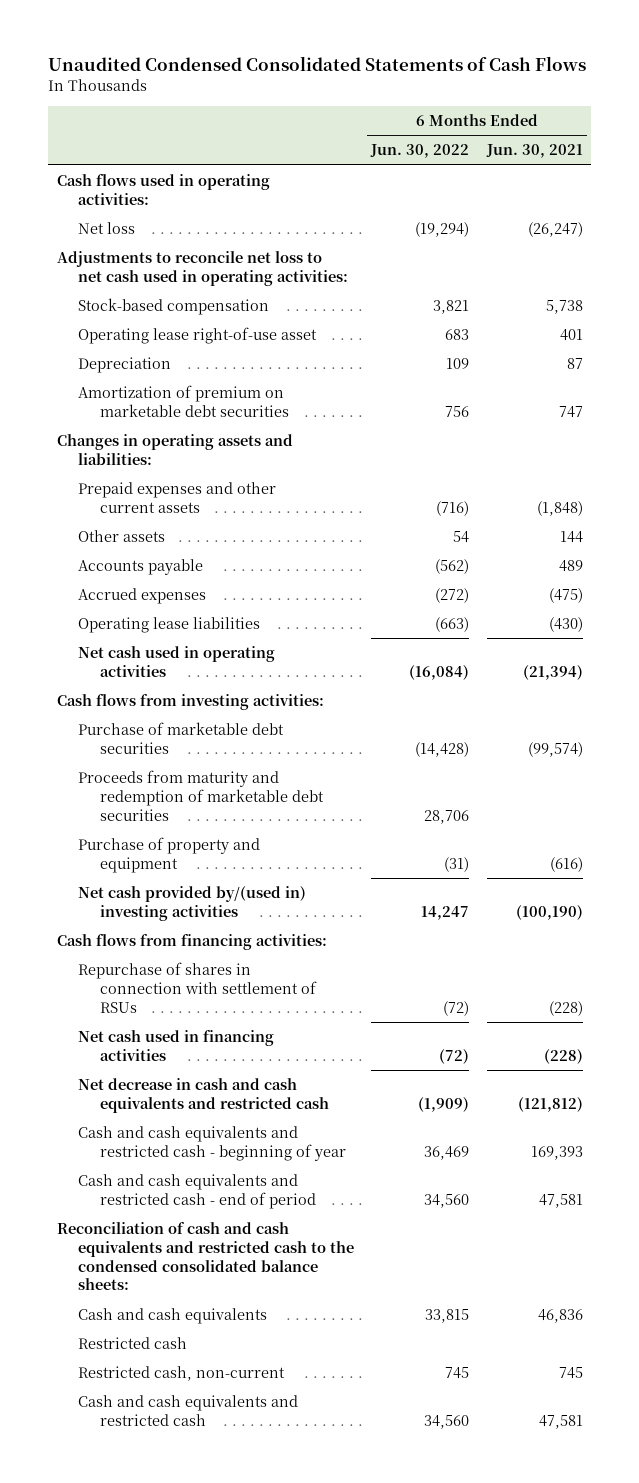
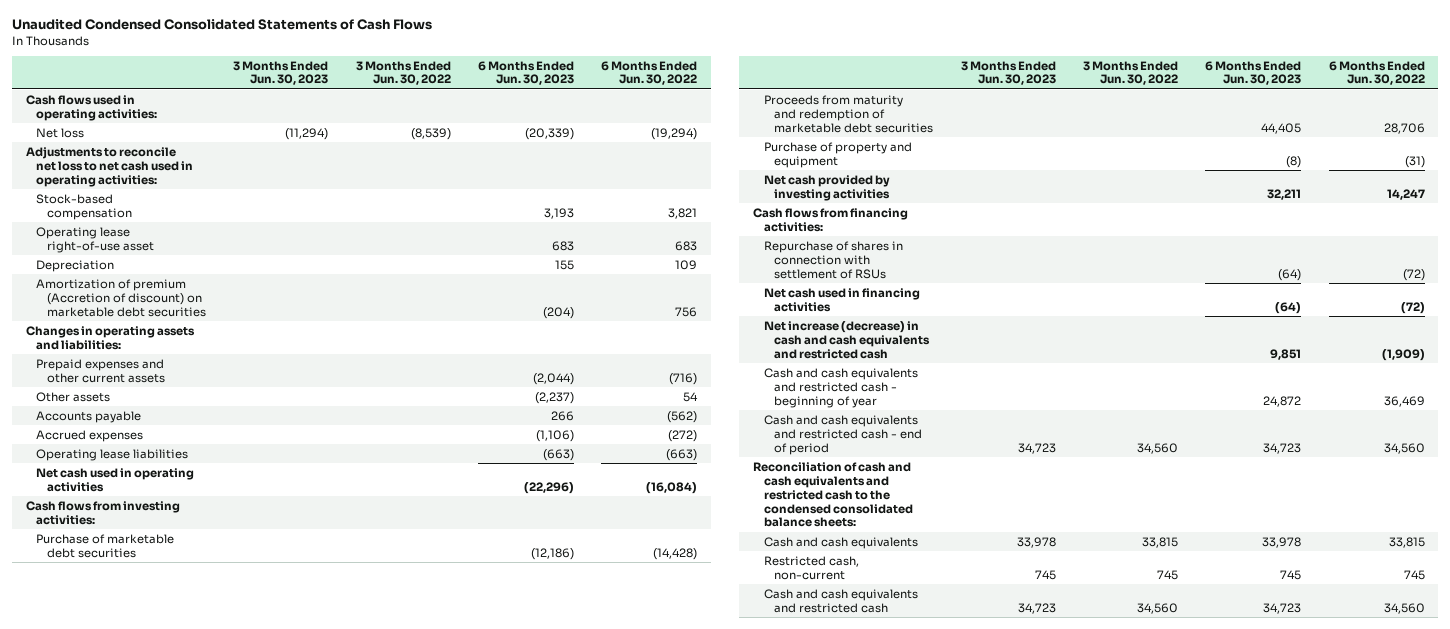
- | 6 Months Ended Jun. 30, 2022 | 6 Months Ended Jun. 30, 2021
+ | 3 Months Ended Jun. 30, 2023 | 3 Months Ended Jun. 30, 2022 | 6 Months Ended Jun. 30, 2023 | 6 Months Ended Jun. 30, 2022
- Amortization of premium on marketable debt securities | 756 | 747
+ Amortization of premium (Accretion of discount) on marketable debt securities | | | (204) | 756
- Net cash provided by/(used in) investing activities | 14,247 | (100,190)
+ Net cash provided by investing activities | | | 32,211 | 14,247
- Net decrease in cash and cash equivalents and restricted cash | (1,909) | (121,812)
+ Net increase (decrease) in cash and cash equivalents and restricted cash | | | 9,851 | (1,909)
- Restricted cash

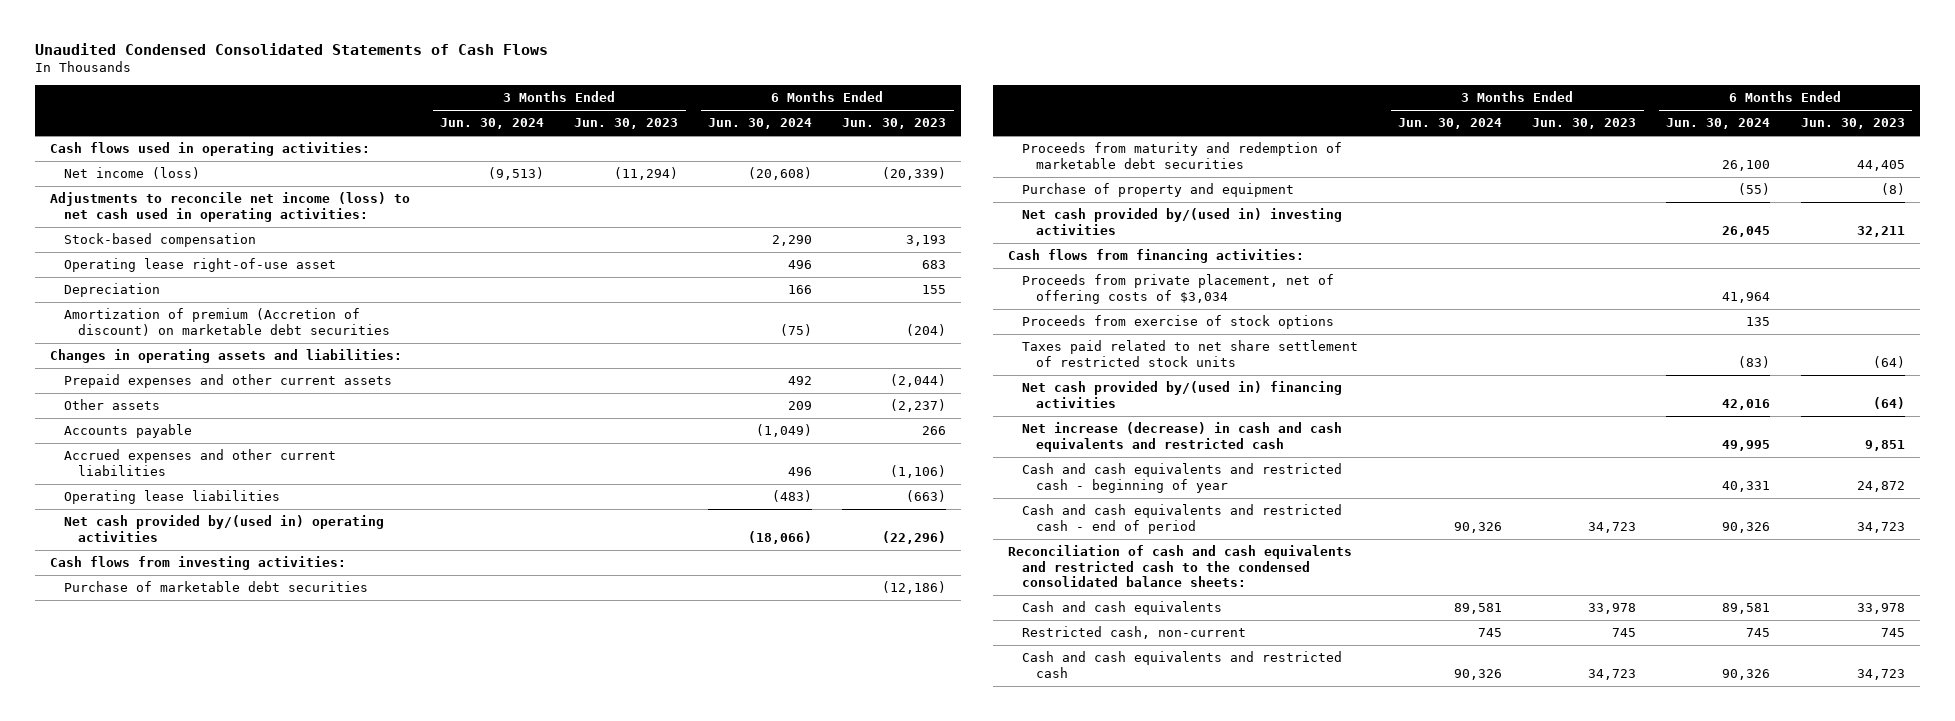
- | 3 Months Ended Jun. 30, 2023 | 3 Months Ended Jun. 30, 2022 | 6 Months Ended Jun. 30, 2023 | 6 Months Ended Jun. 30, 2022
+ | 3 Months Ended Jun. 30, 2024 | 3 Months Ended Jun. 30, 2023 | 6 Months Ended Jun. 30, 2024 | 6 Months Ended Jun. 30, 2023
- Net loss | (11,294) | (8,539) | (20,339) | (19,294)
- Adjustments to reconcile net loss to net cash used in operating activities:
+ Net income (loss) | (9,513) | (11,294) | (20,608) | (20,339)
+ Adjustments to reconcile net income (loss) to net cash used in operating activities:
- Accrued expenses | | | (1,106) | (272)
+ Accrued expenses and other current liabilities | | | 496 | (1,106)
- Net cash used in operating activities | | | (22,296) | (16,084)
+ Net cash provided by/(used in) operating activities | | | (18,066) | (22,296)
- Net cash provided by investing activities | | | 32,211 | 14,247
+ Net cash provided by/(used in) investing activities | | | 26,045 | 32,211
- Repurchase of shares in connection with settlement of RSUs | | | (64) | (72)
- Net cash used in financing activities | | | (64) | (72)
+ Proceeds from private placement, net of offering costs of $3,034 | | | 41,964 |
+ Proceeds from exercise of stock options | | | 135 |
+ Taxes paid related to net share settlement of restricted stock units | | | (83) | (64)
+ Net cash provided by/(used in) financing activities | | | 42,016 | (64)

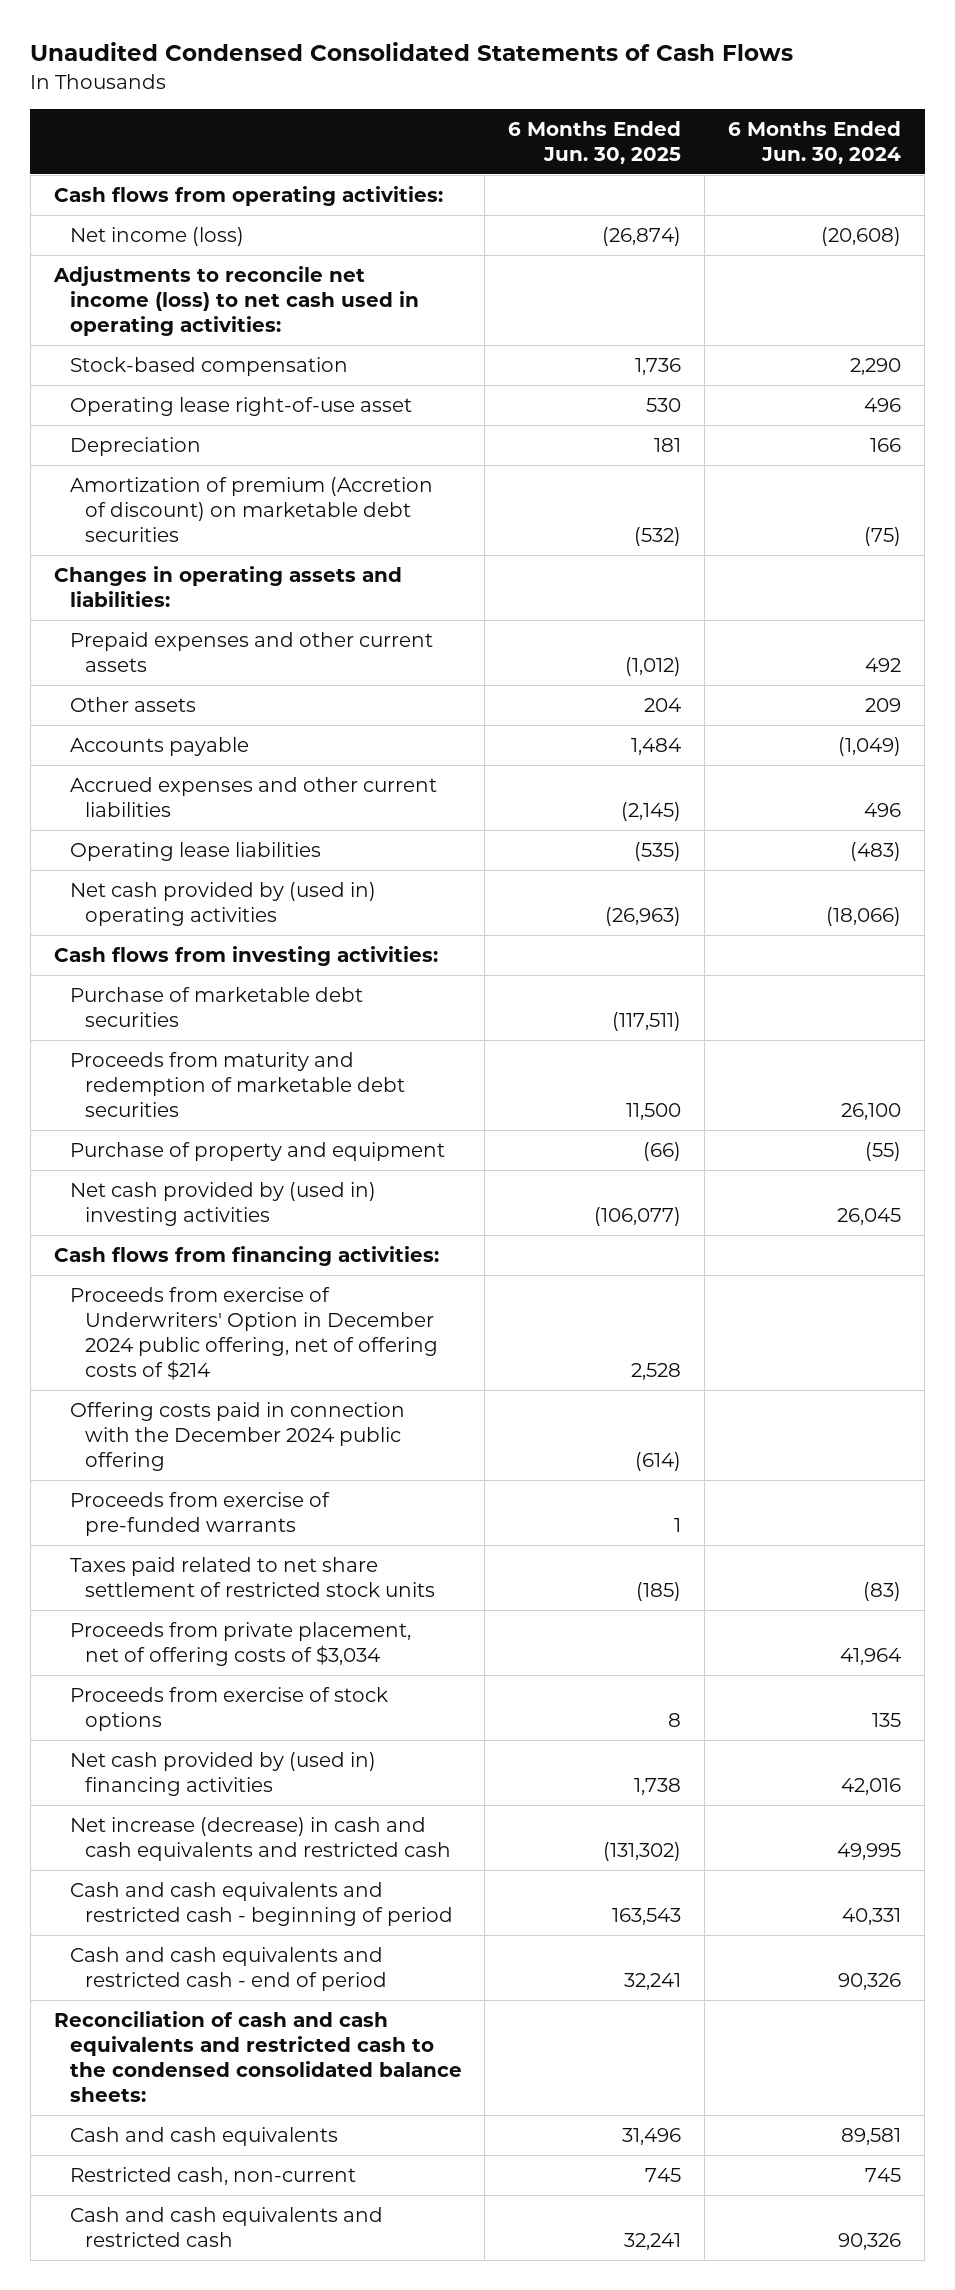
- | 3 Months Ended Jun. 30, 2024 | 3 Months Ended Jun. 30, 2023 | 6 Months Ended Jun. 30, 2024 | 6 Months Ended Jun. 30, 2023
+ | 6 Months Ended Jun. 30, 2025 | 6 Months Ended Jun. 30, 2024
- Cash flows used in operating activities:
+ Cash flows from operating activities:
- Net cash provided by/(used in) operating activities | | | (18,066) | (22,296)
+ Net cash provided by (used in) operating activities | (26,963) | (18,066)
- Net cash provided by/(used in) investing activities | | | 26,045 | 32,211
+ Net cash provided by (used in) investing activities | (106,077) | 26,045
+ Proceeds from exercise of Underwriters' Option in December 2024 public offering, net of offering costs of $214 | 2,528 |
+ Offering costs paid in connection with the December 2024 public offering | (614) |
+ Proceeds from exercise of pre-funded warrants | 1 |
moved up: Taxes paid related to net share settlement of restricted stock units | (185) | (83)
- Net cash provided by/(used in) financing activities | | | 42,016 | (64)
+ Net cash provided by (used in) financing activities | 1,738 | 42,016
- Cash and cash equivalents and restricted cash - beginning of year | | | 40,331 | 24,872
+ Cash and cash equivalents and restricted cash - beginning of period | 163,543 | 40,331

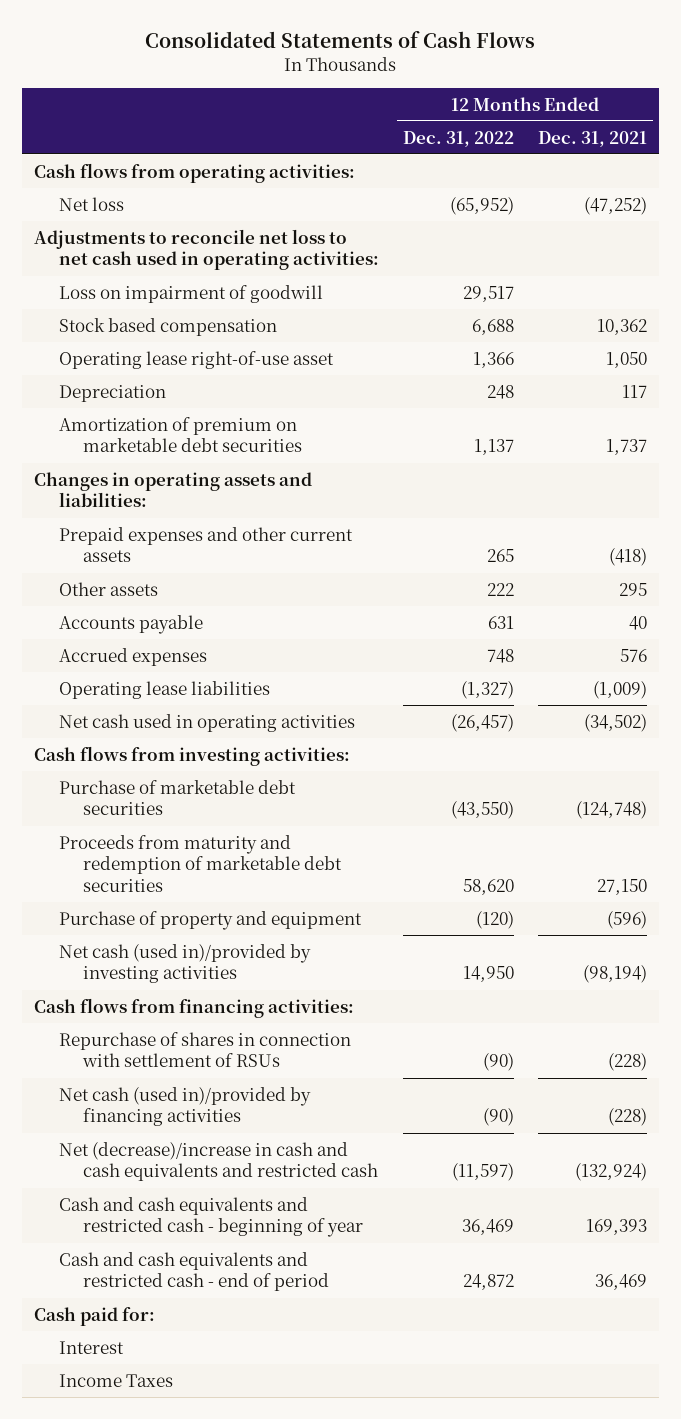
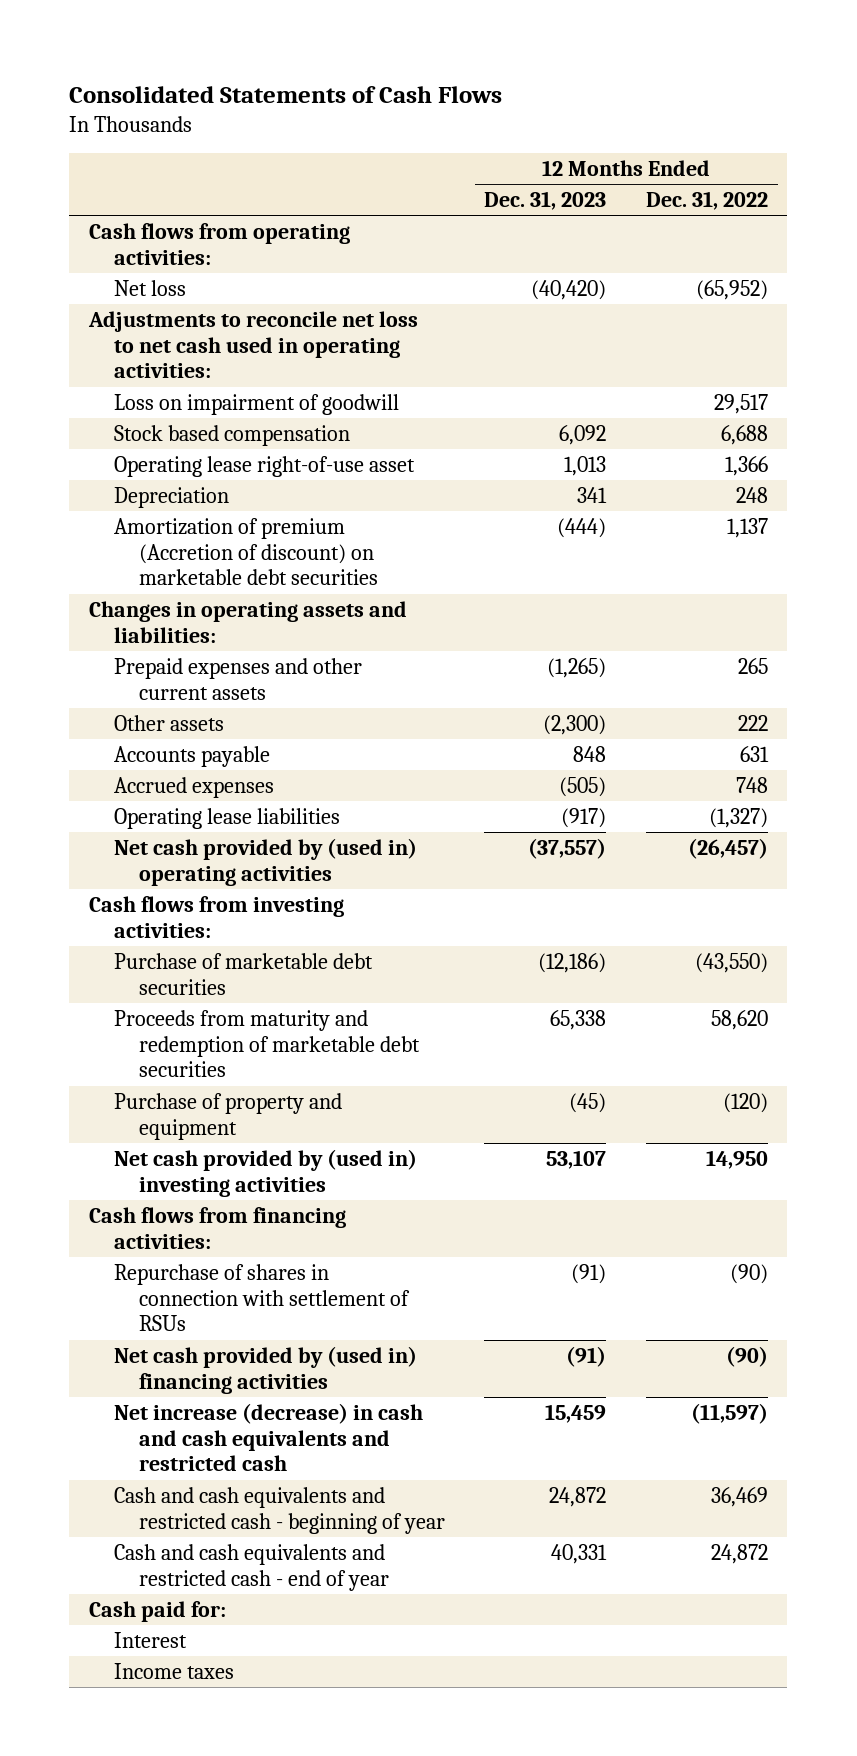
- | 12 Months Ended Dec. 31, 2022 | 12 Months Ended Dec. 31, 2021
+ | 12 Months Ended Dec. 31, 2023 | 12 Months Ended Dec. 31, 2022
- Amortization of premium on marketable debt securities | 1,137 | 1,737
+ Amortization of premium (Accretion of discount) on marketable debt securities | (444) | 1,137
- Net cash used in operating activities | (26,457) | (34,502)
+ Net cash provided by (used in) operating activities | (37,557) | (26,457)
- Net cash (used in)/provided by investing activities | 14,950 | (98,194)
+ Net cash provided by (used in) investing activities | 53,107 | 14,950
- Net cash (used in)/provided by financing activities | (90) | (228)
- Net (decrease)/increase in cash and cash equivalents and restricted cash | (11,597) | (132,924)
+ Net cash provided by (used in) financing activities | (91) | (90)
+ Net increase (decrease) in cash and cash equivalents and restricted cash | 15,459 | (11,597)
- Cash and cash equivalents and restricted cash - end of period | 24,872 | 36,469
+ Cash and cash equivalents and restricted cash - end of year | 40,331 | 24,872
- Income Taxes
+ Income taxes

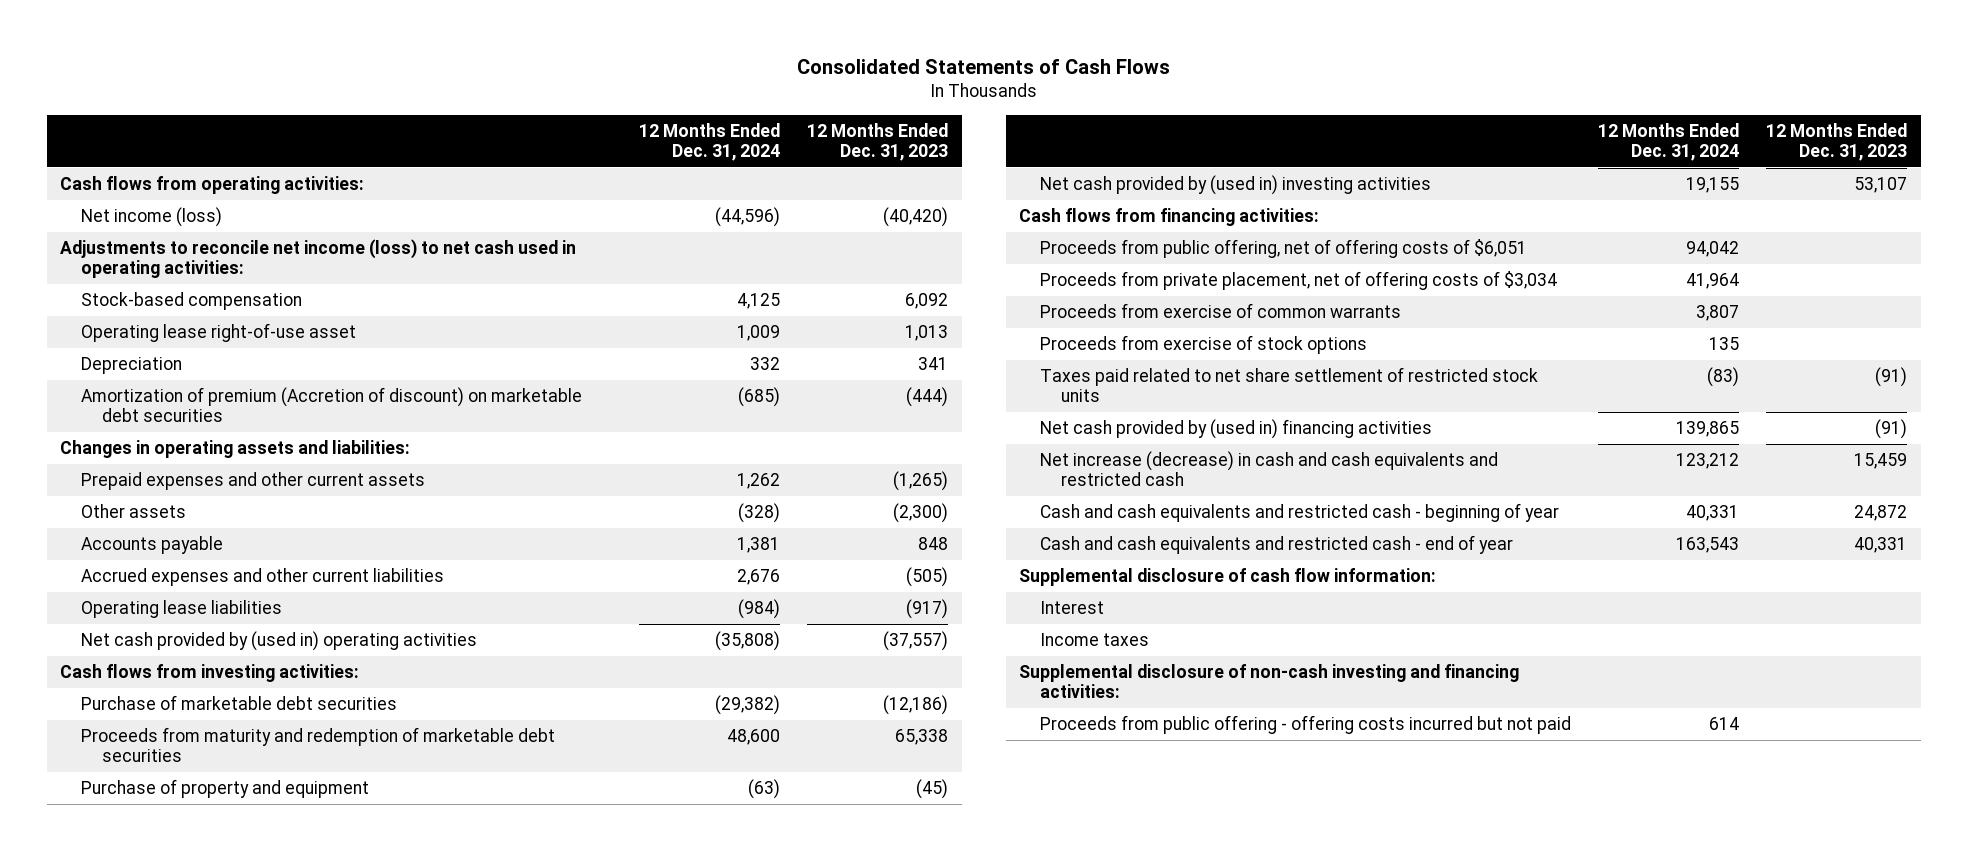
- | 12 Months Ended Dec. 31, 2023 | 12 Months Ended Dec. 31, 2022
+ | 12 Months Ended Dec. 31, 2024 | 12 Months Ended Dec. 31, 2023
- Net loss | (40,420) | (65,952)
- Adjustments to reconcile net loss to net cash used in operating activities:
- Loss on impairment of goodwill | | 29,517
- Stock based compensation | 6,092 | 6,688
+ Net income (loss) | (44,596) | (40,420)
+ Adjustments to reconcile net income (loss) to net cash used in operating activities:
+ Stock-based compensation | 4,125 | 6,092
- Accrued expenses | (505) | 748
+ Accrued expenses and other current liabilities | 2,676 | (505)
- Repurchase of shares in connection with settlement of RSUs | (91) | (90)
+ Proceeds from public offering, net of offering costs of $6,051 | 94,042 |
+ Proceeds from private placement, net of offering costs of $3,034 | 41,964 |
+ Proceeds from exercise of common warrants | 3,807 |
+ Proceeds from exercise of stock options | 135 |
+ Taxes paid related to net share settlement of restricted stock units | (83) | (91)
- Cash paid for:
+ Supplemental disclosure of cash flow information:
+ Supplemental disclosure of non-cash investing and financing activities:
+ Proceeds from public offering - offering costs incurred but not paid | 614 |

